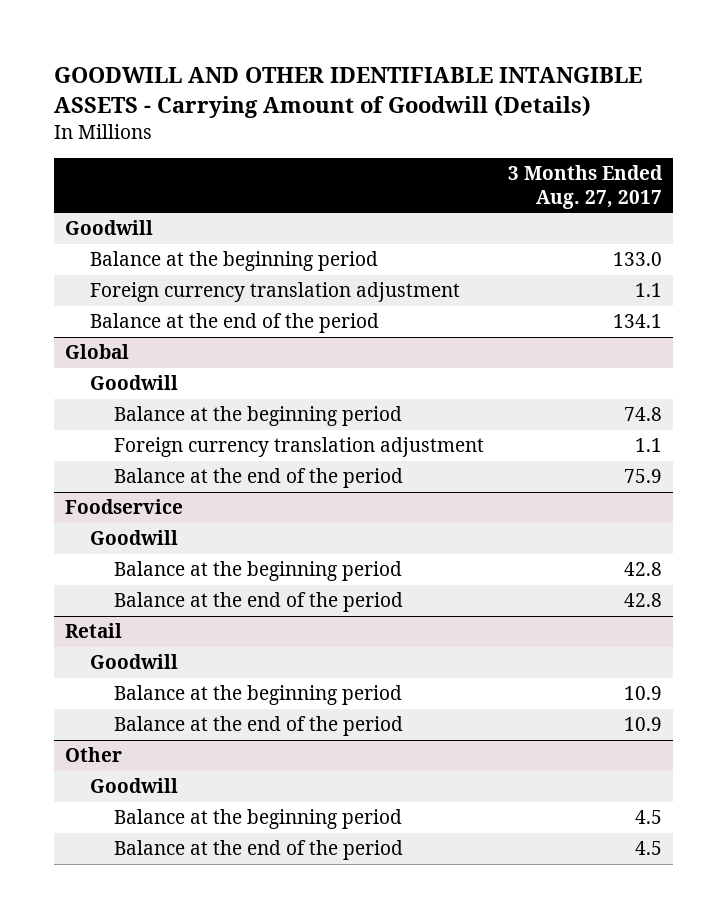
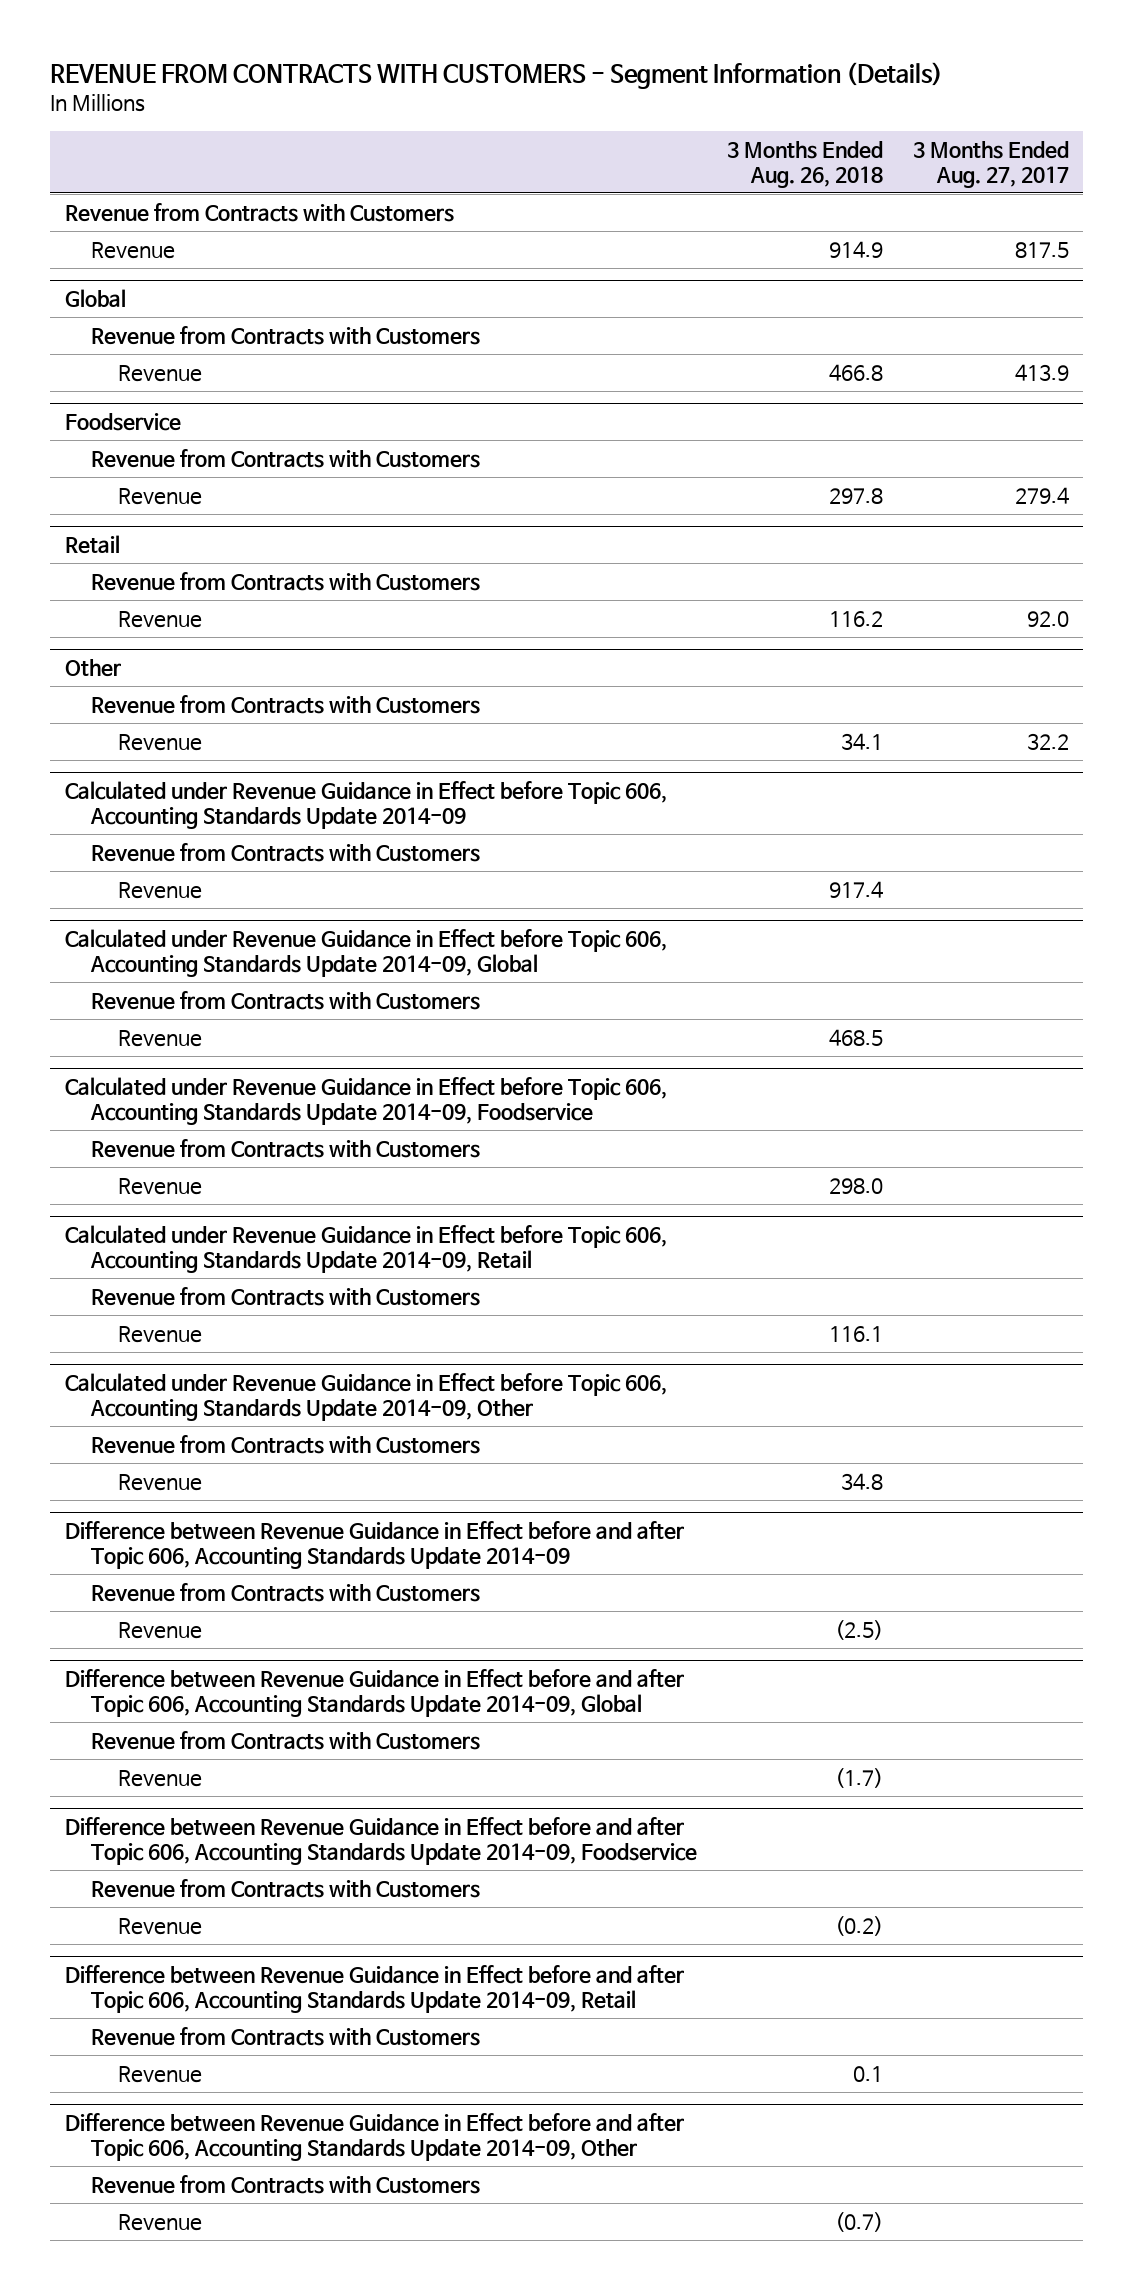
- GOODWILL AND OTHER IDENTIFIABLE INTANGIBLE ASSETS - Carrying Amount of Goodwill (Details)
+ REVENUE FROM CONTRACTS WITH CUSTOMERS - Segment Information (Details)
- | 3 Months Ended Aug. 27, 2017
+ | 3 Months Ended Aug. 26, 2018 | 3 Months Ended Aug. 27, 2017
- Goodwill
- Balance at the beginning period | 133.0
- Foreign currency translation adjustment | 1.1
- Balance at the end of the period | 134.1
+ Revenue from Contracts with Customers
+ Revenue | 914.9 | 817.5
@ Global
- Goodwill
- Balance at the beginning period | 74.8
- Foreign currency translation adjustment | 1.1
- Balance at the end of the period | 75.9
+ Revenue from Contracts with Customers
+ Revenue | 466.8 | 413.9
@ Foodservice
- Goodwill
- Balance at the beginning period | 42.8
- Balance at the end of the period | 42.8
+ Revenue from Contracts with Customers
+ Revenue | 297.8 | 279.4
@ Retail
- Goodwill
- Balance at the beginning period | 10.9
- Balance at the end of the period | 10.9
+ Revenue from Contracts with Customers
+ Revenue | 116.2 | 92.0
@ Other
- Goodwill
- Balance at the beginning period | 4.5
- Balance at the end of the period | 4.5
+ Revenue from Contracts with Customers
+ Revenue | 34.1 | 32.2
+ Calculated under Revenue Guidance in Effect before Topic 606, Accounting Standards Update 2014-09
+ Revenue from Contracts with Customers
+ Revenue | 917.4 |
+ Calculated under Revenue Guidance in Effect before Topic 606, Accounting Standards Update 2014-09, Global
+ Revenue from Contracts with Customers
+ Revenue | 468.5 |
+ Calculated under Revenue Guidance in Effect before Topic 606, Accounting Standards Update 2014-09, Foodservice
+ Revenue from Contracts with Customers
+ Revenue | 298.0 |
+ Calculated under Revenue Guidance in Effect before Topic 606, Accounting Standards Update 2014-09, Retail
+ Revenue from Contracts with Customers
+ Revenue | 116.1 |
+ Calculated under Revenue Guidance in Effect before Topic 606, Accounting Standards Update 2014-09, Other
+ Revenue from Contracts with Customers
+ Revenue | 34.8 |
+ Difference between Revenue Guidance in Effect before and after Topic 606, Accounting Standards Update 2014-09
+ Revenue from Contracts with Customers
+ Revenue | (2.5) |
+ Difference between Revenue Guidance in Effect before and after Topic 606, Accounting Standards Update 2014-09, Global
+ Revenue from Contracts with Customers
+ Revenue | (1.7) |
+ Difference between Revenue Guidance in Effect before and after Topic 606, Accounting Standards Update 2014-09, Foodservice
+ Revenue from Contracts with Customers
+ Revenue | (0.2) |
+ Difference between Revenue Guidance in Effect before and after Topic 606, Accounting Standards Update 2014-09, Retail
+ Revenue from Contracts with Customers
+ Revenue | 0.1 |
+ Difference between Revenue Guidance in Effect before and after Topic 606, Accounting Standards Update 2014-09, Other
+ Revenue from Contracts with Customers
+ Revenue | (0.7) |

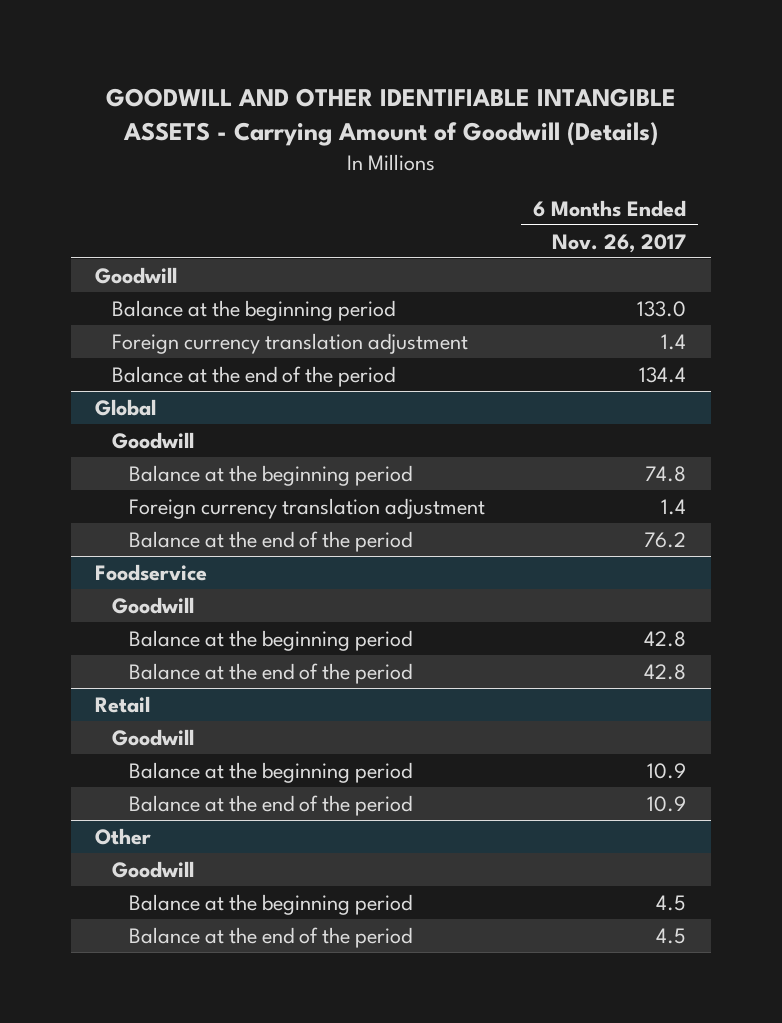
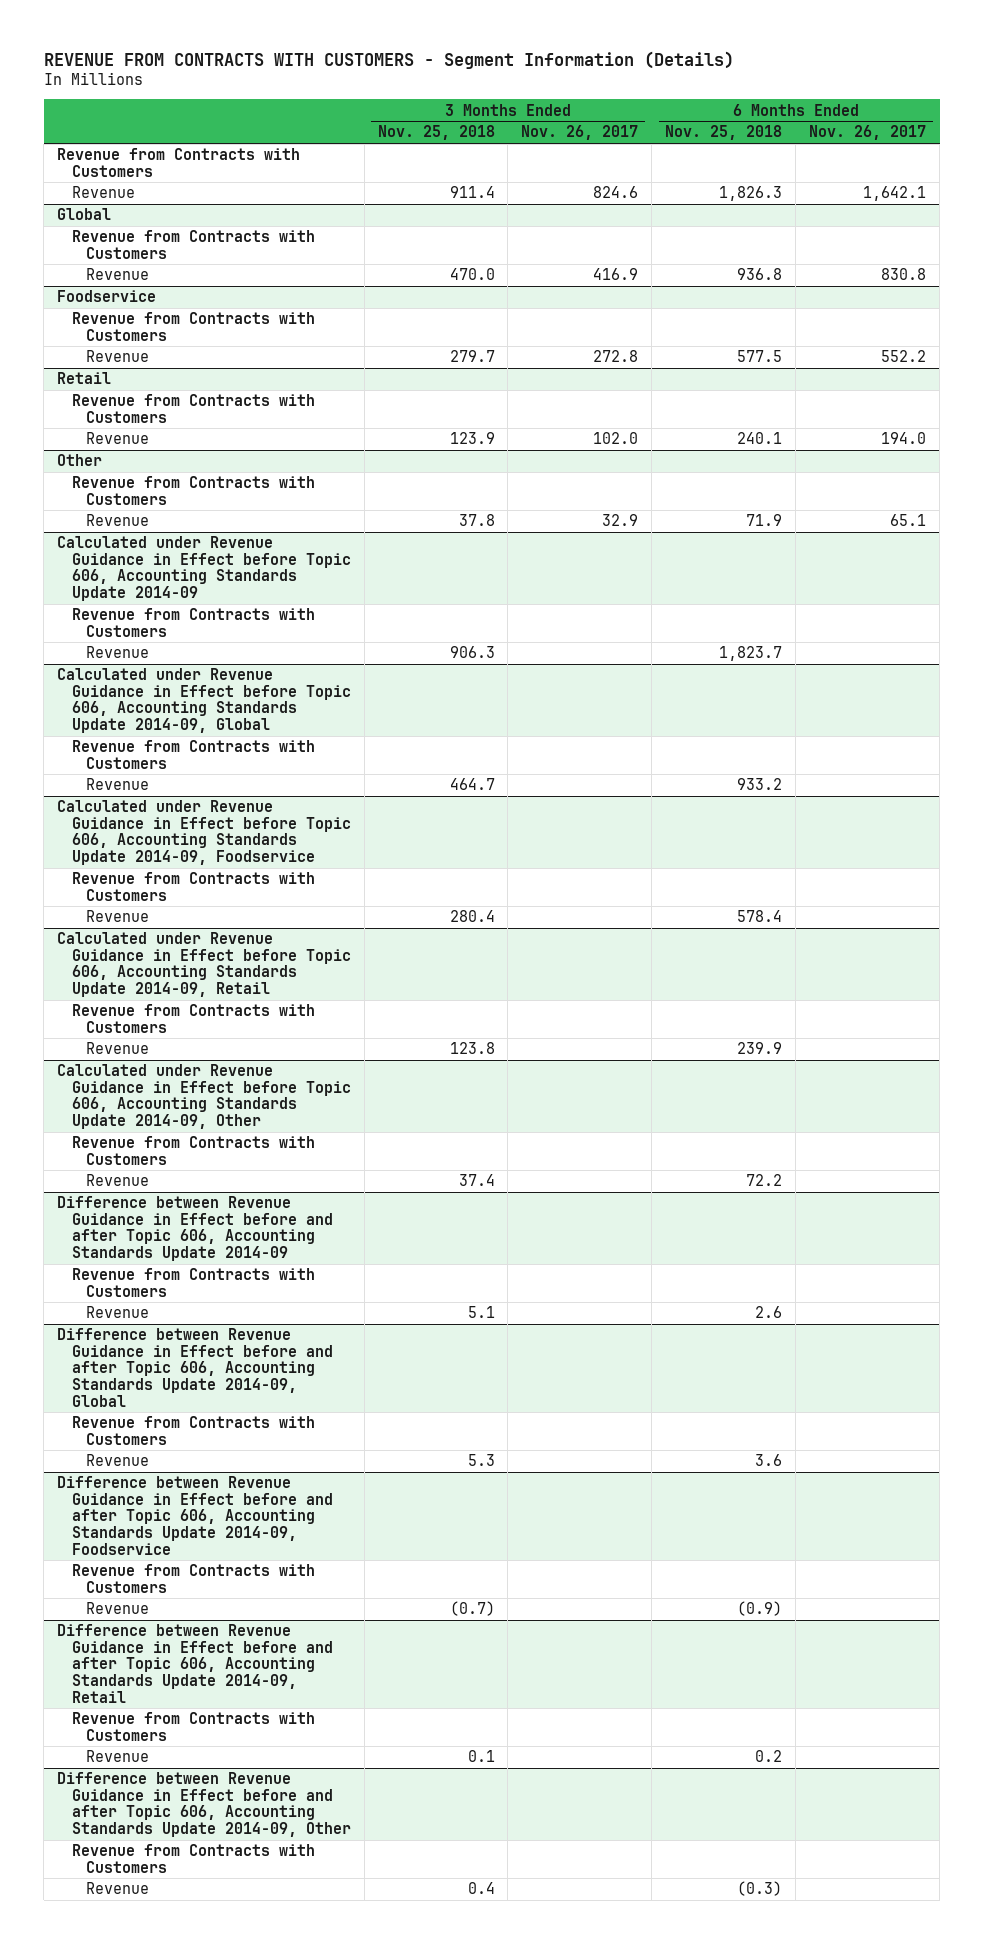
- GOODWILL AND OTHER IDENTIFIABLE INTANGIBLE ASSETS - Carrying Amount of Goodwill (Details)
+ REVENUE FROM CONTRACTS WITH CUSTOMERS - Segment Information (Details)
- | 6 Months Ended Nov. 26, 2017
+ | 3 Months Ended Nov. 25, 2018 | 3 Months Ended Nov. 26, 2017 | 6 Months Ended Nov. 25, 2018 | 6 Months Ended Nov. 26, 2017
- Goodwill
- Balance at the beginning period | 133.0
- Foreign currency translation adjustment | 1.4
- Balance at the end of the period | 134.4
+ Revenue from Contracts with Customers
+ Revenue | 911.4 | 824.6 | 1,826.3 | 1,642.1
@ Global
- Goodwill
- Balance at the beginning period | 74.8
- Foreign currency translation adjustment | 1.4
- Balance at the end of the period | 76.2
+ Revenue from Contracts with Customers
+ Revenue | 470.0 | 416.9 | 936.8 | 830.8
@ Foodservice
- Goodwill
- Balance at the beginning period | 42.8
- Balance at the end of the period | 42.8
+ Revenue from Contracts with Customers
+ Revenue | 279.7 | 272.8 | 577.5 | 552.2
@ Retail
- Goodwill
- Balance at the beginning period | 10.9
- Balance at the end of the period | 10.9
+ Revenue from Contracts with Customers
+ Revenue | 123.9 | 102.0 | 240.1 | 194.0
@ Other
- Goodwill
- Balance at the beginning period | 4.5
- Balance at the end of the period | 4.5
+ Revenue from Contracts with Customers
+ Revenue | 37.8 | 32.9 | 71.9 | 65.1
+ Calculated under Revenue Guidance in Effect before Topic 606, Accounting Standards Update 2014-09
+ Revenue from Contracts with Customers
+ Revenue | 906.3 | | 1,823.7 |
+ Calculated under Revenue Guidance in Effect before Topic 606, Accounting Standards Update 2014-09, Global
+ Revenue from Contracts with Customers
+ Revenue | 464.7 | | 933.2 |
+ Calculated under Revenue Guidance in Effect before Topic 606, Accounting Standards Update 2014-09, Foodservice
+ Revenue from Contracts with Customers
+ Revenue | 280.4 | | 578.4 |
+ Calculated under Revenue Guidance in Effect before Topic 606, Accounting Standards Update 2014-09, Retail
+ Revenue from Contracts with Customers
+ Revenue | 123.8 | | 239.9 |
+ Calculated under Revenue Guidance in Effect before Topic 606, Accounting Standards Update 2014-09, Other
+ Revenue from Contracts with Customers
+ Revenue | 37.4 | | 72.2 |
+ Difference between Revenue Guidance in Effect before and after Topic 606, Accounting Standards Update 2014-09
+ Revenue from Contracts with Customers
+ Revenue | 5.1 | | 2.6 |
+ Difference between Revenue Guidance in Effect before and after Topic 606, Accounting Standards Update 2014-09, Global
+ Revenue from Contracts with Customers
+ Revenue | 5.3 | | 3.6 |
+ Difference between Revenue Guidance in Effect before and after Topic 606, Accounting Standards Update 2014-09, Foodservice
+ Revenue from Contracts with Customers
+ Revenue | (0.7) | | (0.9) |
+ Difference between Revenue Guidance in Effect before and after Topic 606, Accounting Standards Update 2014-09, Retail
+ Revenue from Contracts with Customers
+ Revenue | 0.1 | | 0.2 |
+ Difference between Revenue Guidance in Effect before and after Topic 606, Accounting Standards Update 2014-09, Other
+ Revenue from Contracts with Customers
+ Revenue | 0.4 | | (0.3) |

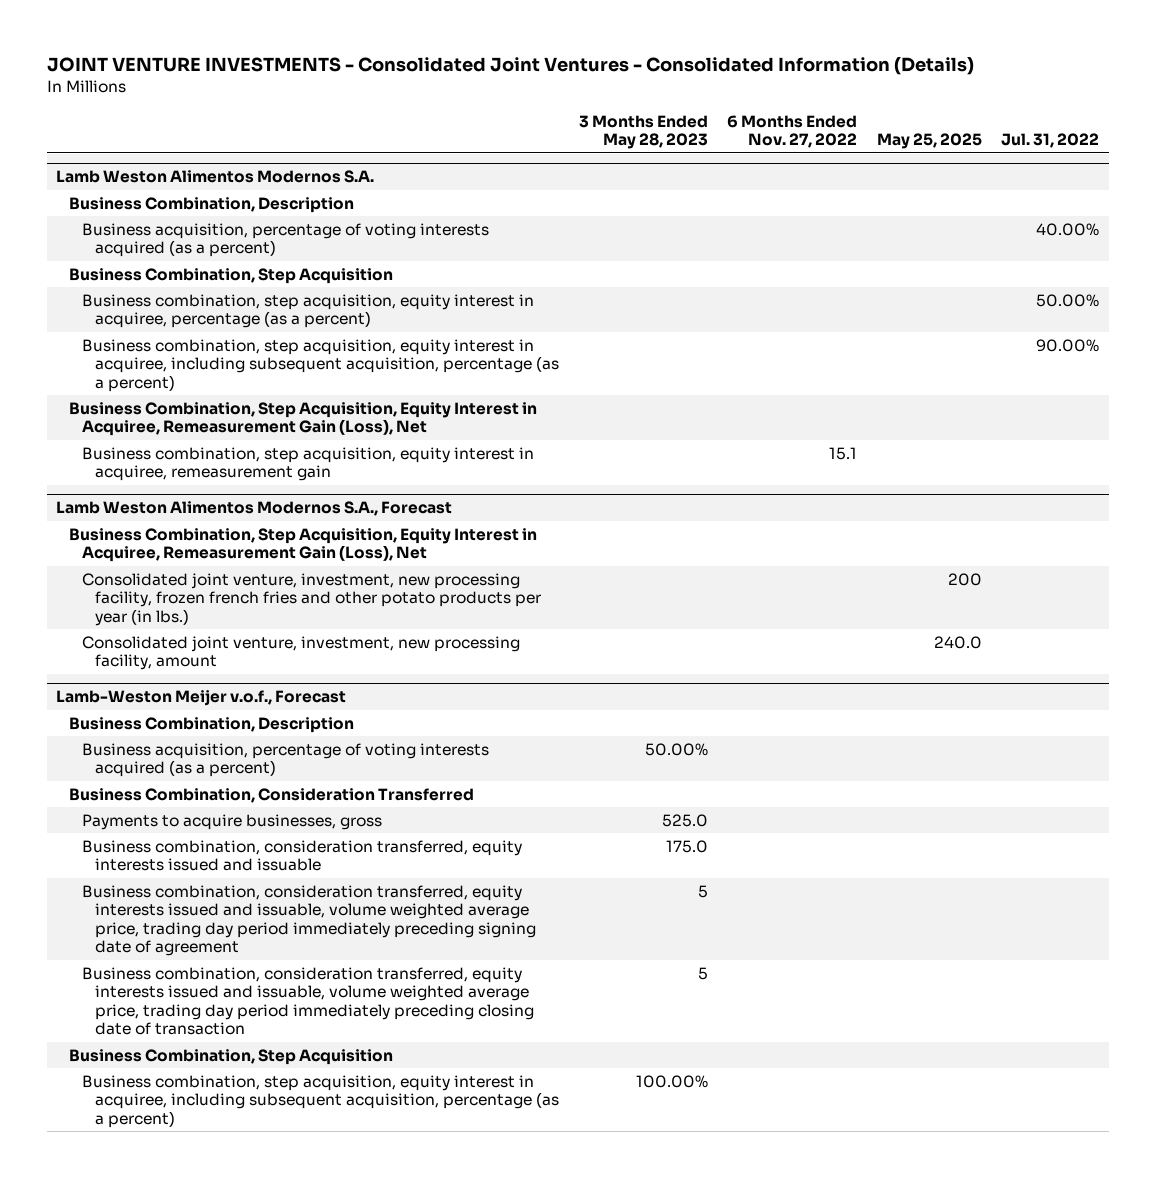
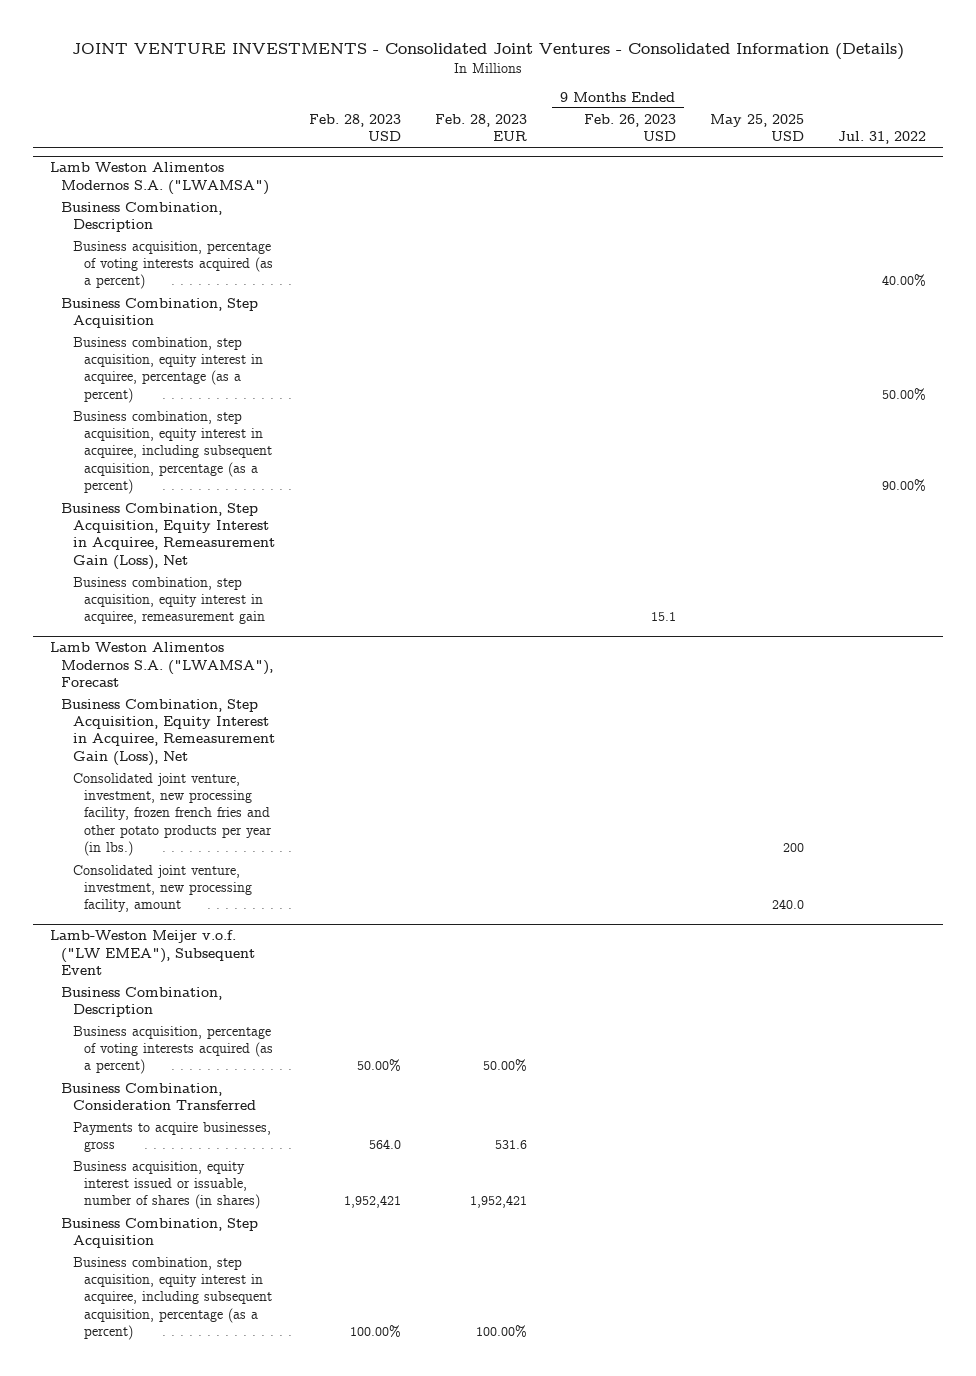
- | 3 Months Ended May 28, 2023 | 6 Months Ended Nov. 27, 2022 | May 25, 2025 | Jul. 31, 2022
+ | Feb. 28, 2023 USD | Feb. 28, 2023 EUR | 9 Months Ended Feb. 26, 2023 USD | May 25, 2025 USD | Jul. 31, 2022
- Lamb Weston Alimentos Modernos S.A.
+ Lamb Weston Alimentos Modernos S.A. ("LWAMSA")
- Lamb Weston Alimentos Modernos S.A., Forecast
+ Lamb Weston Alimentos Modernos S.A. ("LWAMSA"), Forecast
- Lamb-Weston Meijer v.o.f., Forecast
+ Lamb-Weston Meijer v.o.f. ("LW EMEA"), Subsequent Event
- Business combination, consideration transferred, equity interests issued and issuable | 175.0 | | |
- Business combination, consideration transferred, equity interests issued and issuable, volume weighted average price, trading day period immediately preceding signing date of agreement | 5 | | |
- Business combination, consideration transferred, equity interests issued and issuable, volume weighted average price, trading day period immediately preceding closing date of transaction | 5 | | |
+ Business acquisition, equity interest issued or issuable, number of shares (in shares) | 1,952,421 | 1,952,421 | | |

